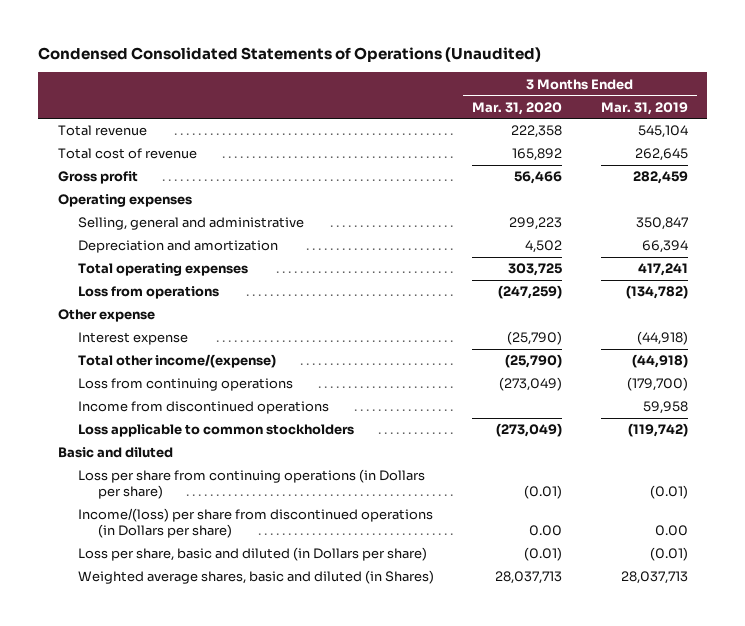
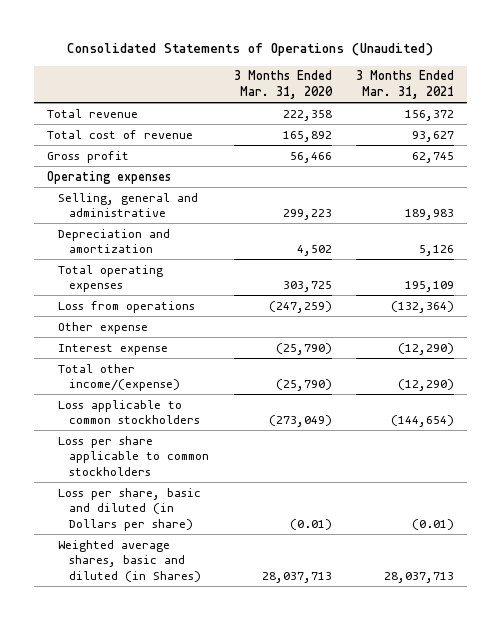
- Condensed Consolidated Statements of Operations (Unaudited)
+ Consolidated Statements of Operations (Unaudited)
- | 3 Months Ended Mar. 31, 2020 | 3 Months Ended Mar. 31, 2019
+ | 3 Months Ended Mar. 31, 2020 | 3 Months Ended Mar. 31, 2021
- Loss from continuing operations | (273,049) | (179,700)
- Income from discontinued operations | | 59,958
- Basic and diluted
- Loss per share from continuing operations (in Dollars per share) | (0.01) | (0.01)
- Income/(loss) per share from discontinued operations (in Dollars per share) | 0.00 | 0.00
+ Loss per share applicable to common stockholders

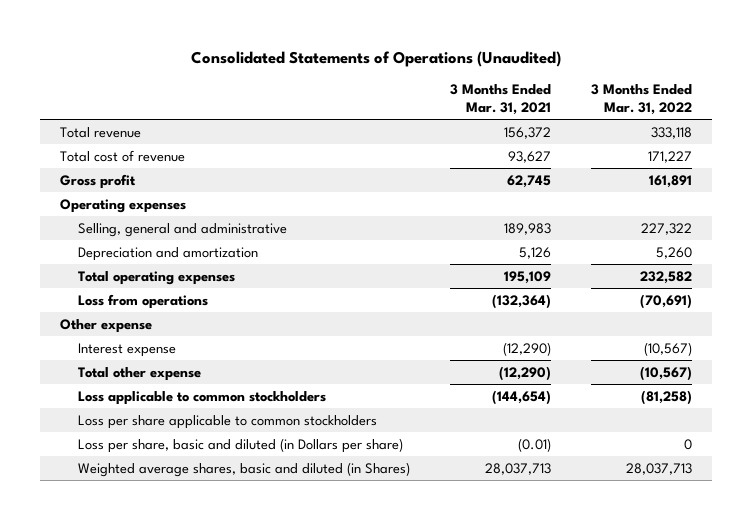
- | 3 Months Ended Mar. 31, 2020 | 3 Months Ended Mar. 31, 2021
+ | 3 Months Ended Mar. 31, 2021 | 3 Months Ended Mar. 31, 2022
- Total other income/(expense) | (25,790) | (12,290)
+ Total other expense | (12,290) | (10,567)

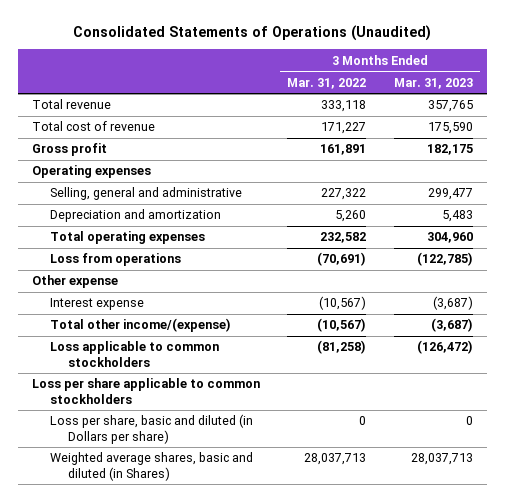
- | 3 Months Ended Mar. 31, 2021 | 3 Months Ended Mar. 31, 2022
+ | 3 Months Ended Mar. 31, 2022 | 3 Months Ended Mar. 31, 2023
- Total other expense | (12,290) | (10,567)
+ Total other income/(expense) | (10,567) | (3,687)

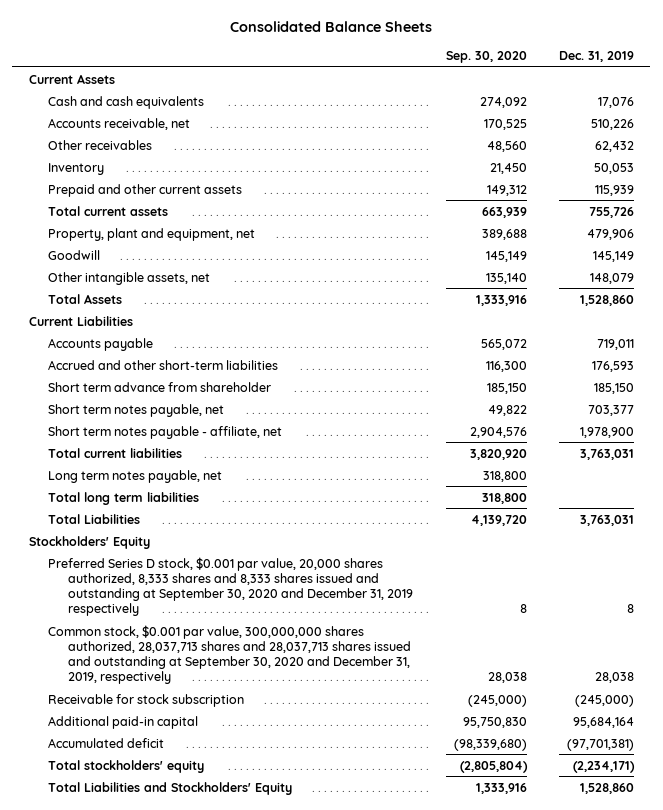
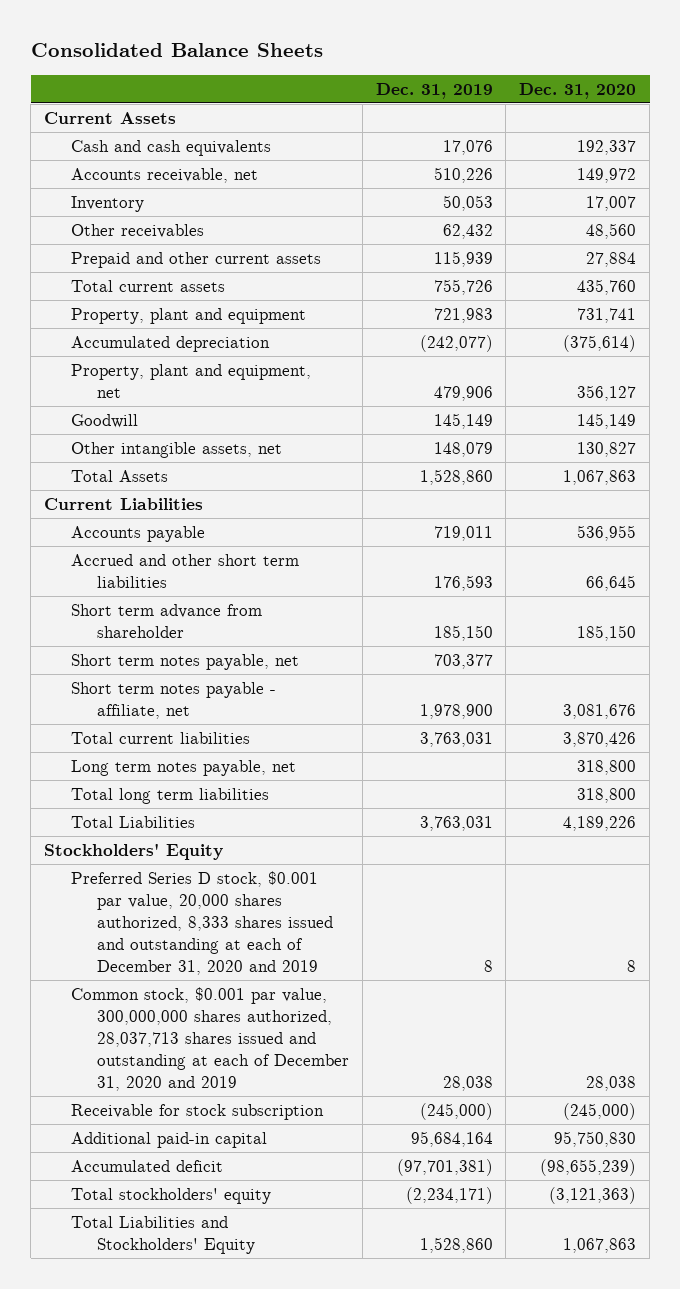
- | Sep. 30, 2020 | Dec. 31, 2019
+ | Dec. 31, 2019 | Dec. 31, 2020
moved down: Other receivables | 62,432 | 48,560
+ Property, plant and equipment | 721,983 | 731,741
+ Accumulated depreciation | (242,077) | (375,614)
- Accrued and other short-term liabilities | 116,300 | 176,593
+ Accrued and other short term liabilities | 176,593 | 66,645
- Preferred Series D stock, $0.001 par value, 20,000 shares authorized, 8,333 shares and 8,333 shares issued and outstanding at September 30, 2020 and December 31, 2019 respectively | 8 | 8
- Common stock, $0.001 par value, 300,000,000 shares authorized, 28,037,713 shares and 28,037,713 shares issued and outstanding at September 30, 2020 and December 31, 2019, respectively | 28,038 | 28,038
+ Preferred Series D stock, $0.001 par value, 20,000 shares authorized, 8,333 shares issued and outstanding at each of December 31, 2020 and 2019 | 8 | 8
+ Common stock, $0.001 par value, 300,000,000 shares authorized, 28,037,713 shares issued and outstanding at each of December 31, 2020 and 2019 | 28,038 | 28,038

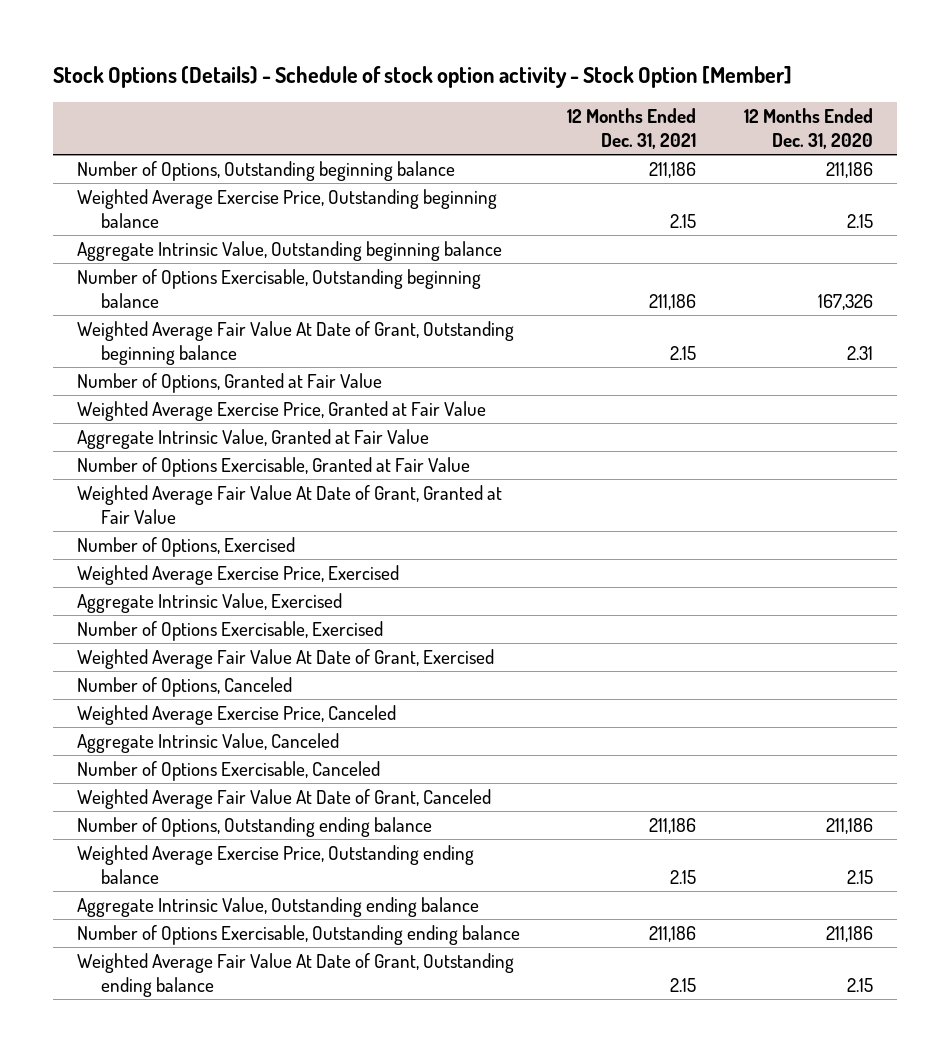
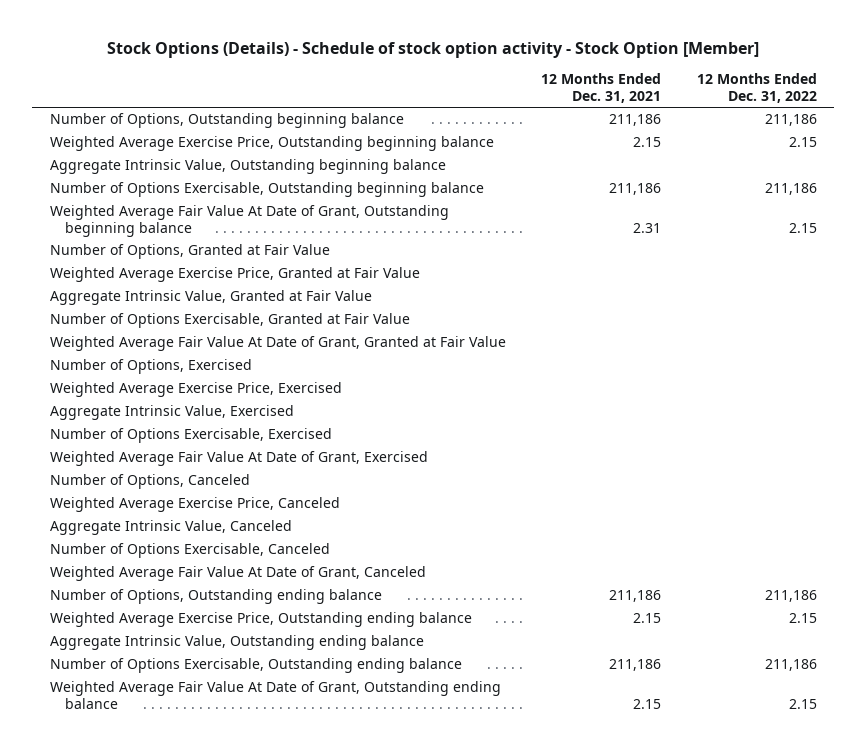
- | 12 Months Ended Dec. 31, 2021 | 12 Months Ended Dec. 31, 2020
+ | 12 Months Ended Dec. 31, 2021 | 12 Months Ended Dec. 31, 2022
- Weighted Average Fair Value At Date of Grant, Outstanding beginning balance | 2.15 | 2.31
+ Weighted Average Fair Value At Date of Grant, Outstanding beginning balance | 2.31 | 2.15

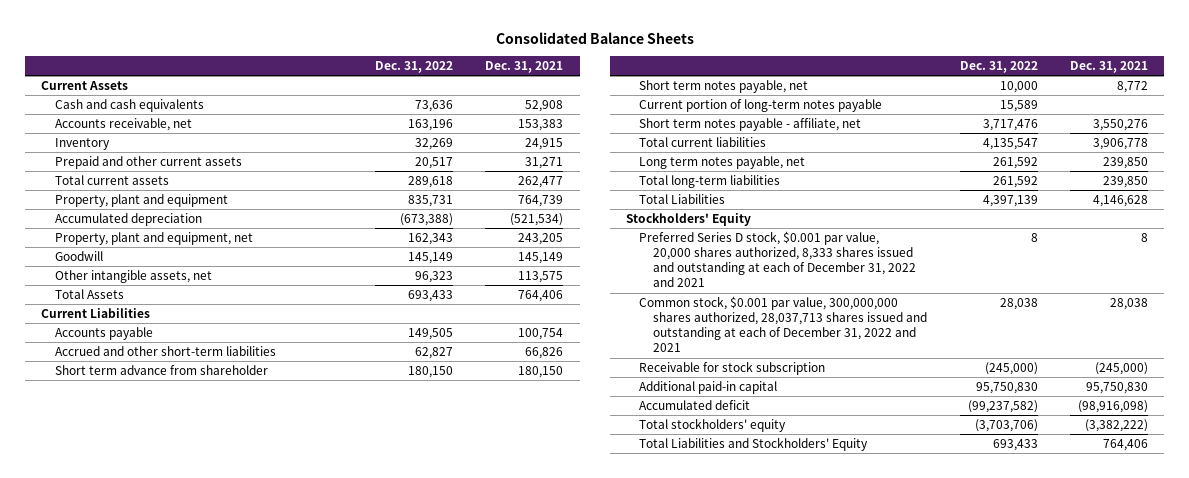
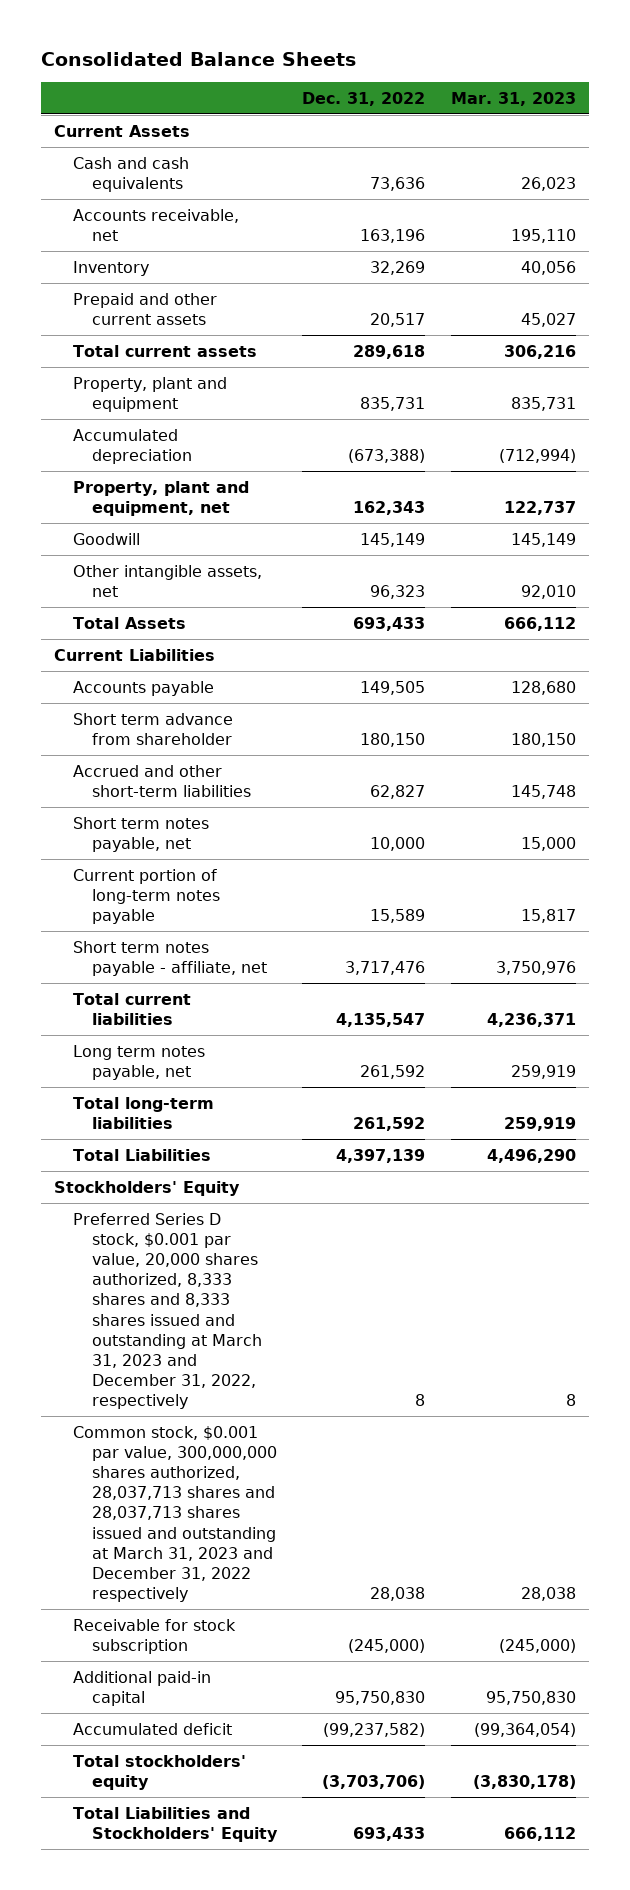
- | Dec. 31, 2022 | Dec. 31, 2021
+ | Dec. 31, 2022 | Mar. 31, 2023
moved down: Accrued and other short-term liabilities | 62,827 | 145,748
- Preferred Series D stock, $0.001 par value, 20,000 shares authorized, 8,333 shares issued and outstanding at each of December 31, 2022 and 2021 | 8 | 8
- Common stock, $0.001 par value, 300,000,000 shares authorized, 28,037,713 shares issued and outstanding at each of December 31, 2022 and 2021 | 28,038 | 28,038
+ Preferred Series D stock, $0.001 par value, 20,000 shares authorized, 8,333 shares and 8,333 shares issued and outstanding at March 31, 2023 and December 31, 2022, respectively | 8 | 8
+ Common stock, $0.001 par value, 300,000,000 shares authorized, 28,037,713 shares and 28,037,713 shares issued and outstanding at March 31, 2023 and December 31, 2022 respectively | 28,038 | 28,038

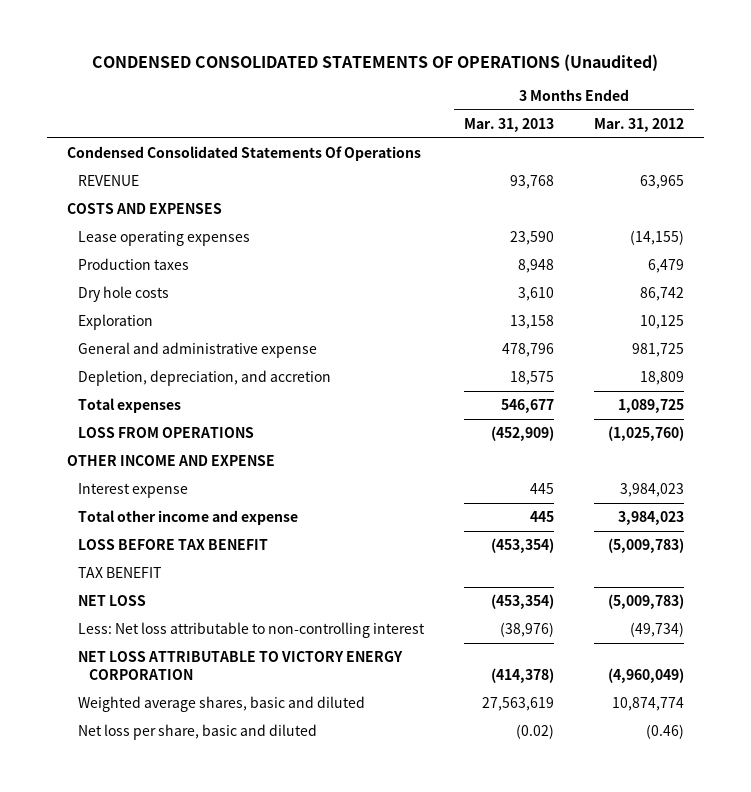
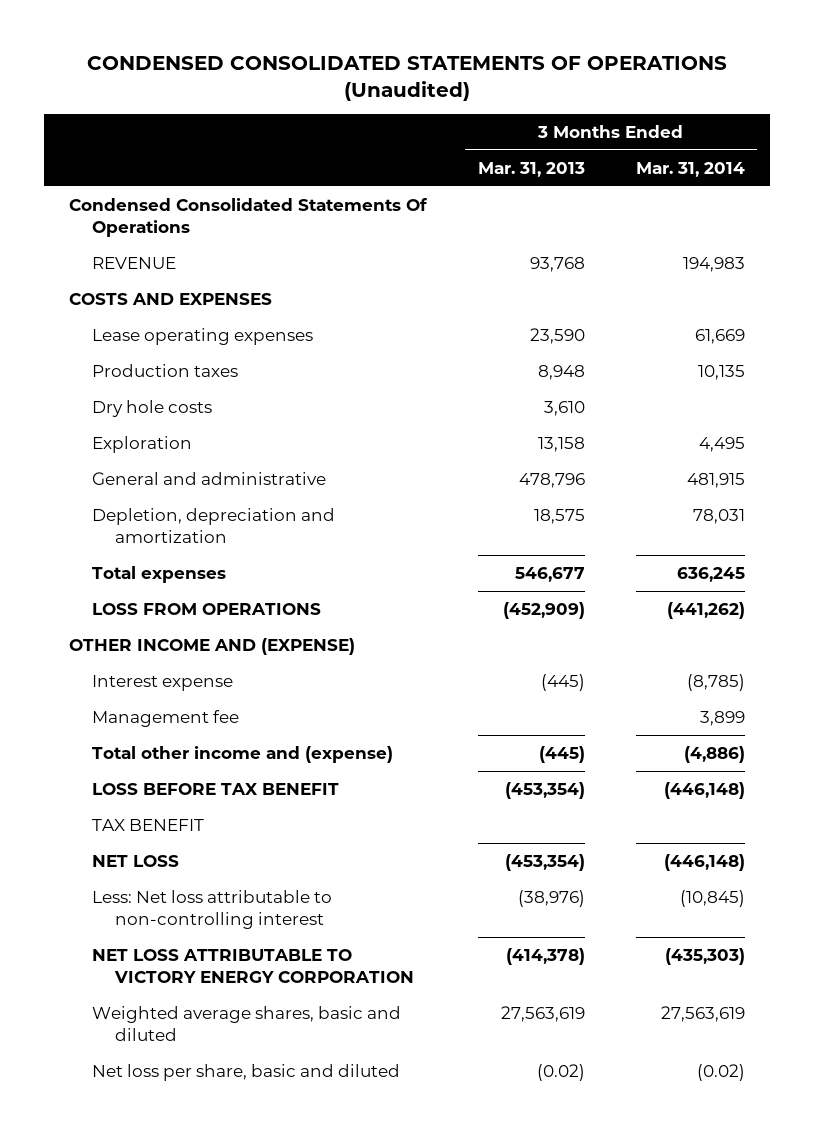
- | 3 Months Ended Mar. 31, 2013 | 3 Months Ended Mar. 31, 2012
+ | 3 Months Ended Mar. 31, 2013 | 3 Months Ended Mar. 31, 2014
- General and administrative expense | 478,796 | 981,725
- Depletion, depreciation, and accretion | 18,575 | 18,809
+ General and administrative | 478,796 | 481,915
+ Depletion, depreciation and amortization | 18,575 | 78,031
- OTHER INCOME AND EXPENSE
- Interest expense | 445 | 3,984,023
- Total other income and expense | 445 | 3,984,023
+ OTHER INCOME AND (EXPENSE)
+ Interest expense | (445) | (8,785)
+ Management fee | | 3,899
+ Total other income and (expense) | (445) | (4,886)

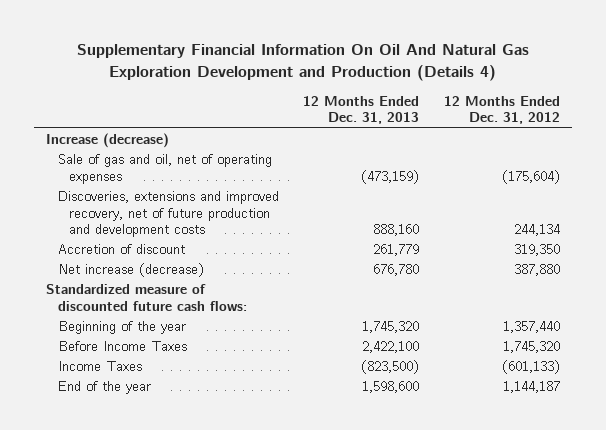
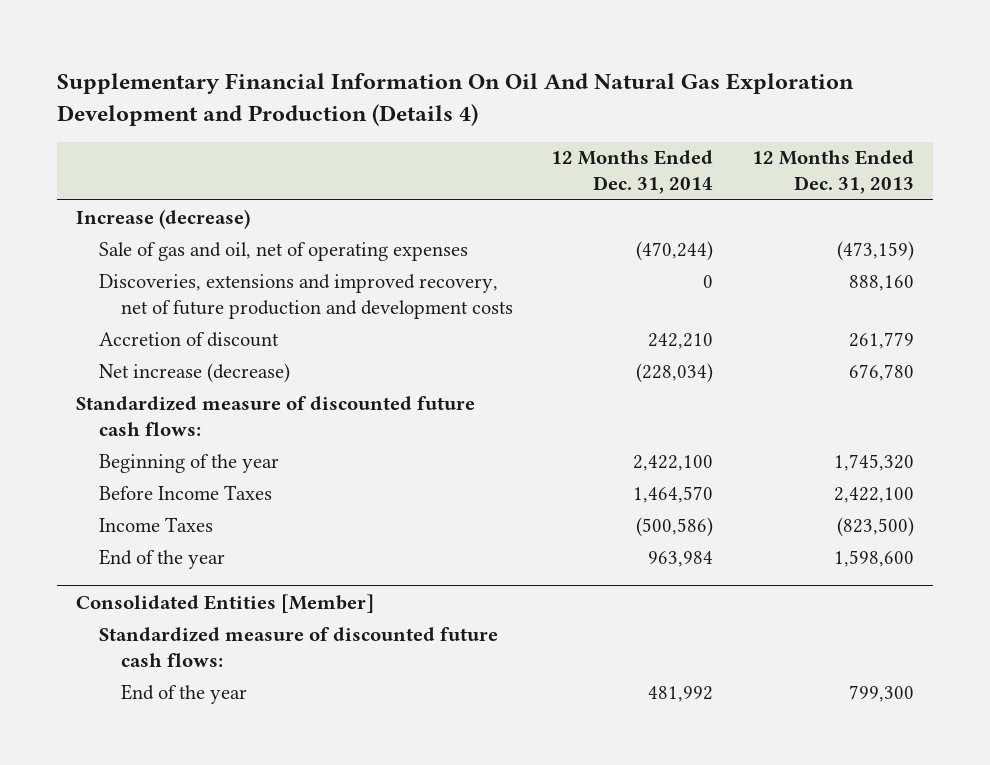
- | 12 Months Ended Dec. 31, 2013 | 12 Months Ended Dec. 31, 2012
+ | 12 Months Ended Dec. 31, 2014 | 12 Months Ended Dec. 31, 2013
+ Consolidated Entities [Member]
+ Standardized measure of discounted future cash flows:
+ End of the year | 481,992 | 799,300

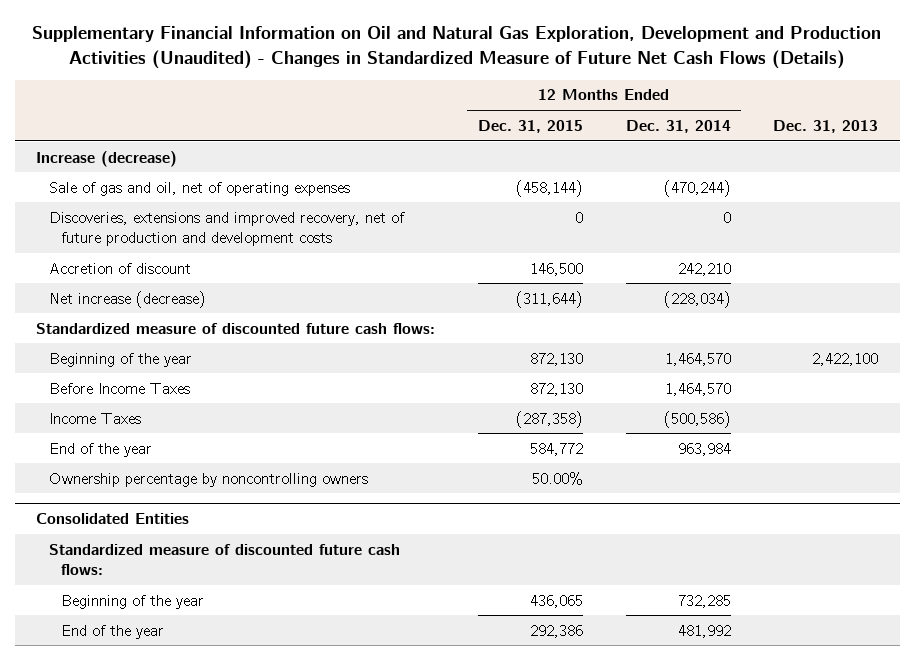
- Supplementary Financial Information On Oil And Natural Gas Exploration Development and Production (Details 4)
+ Supplementary Financial Information on Oil and Natural Gas Exploration, Development and Production Activities (Unaudited) - Changes in Standardized Measure of Future Net Cash Flows (Details)
- | 12 Months Ended Dec. 31, 2014 | 12 Months Ended Dec. 31, 2013
+ | 12 Months Ended Dec. 31, 2015 | 12 Months Ended Dec. 31, 2014 | Dec. 31, 2013
- Beginning of the year | 2,422,100 | 1,745,320
+ Beginning of the year | 872,130 | 1,464,570 | 2,422,100
- Consolidated Entities [Member]
+ Ownership percentage by noncontrolling owners | 50.00% | |
+ Consolidated Entities
+ Beginning of the year | 436,065 | 732,285 |

